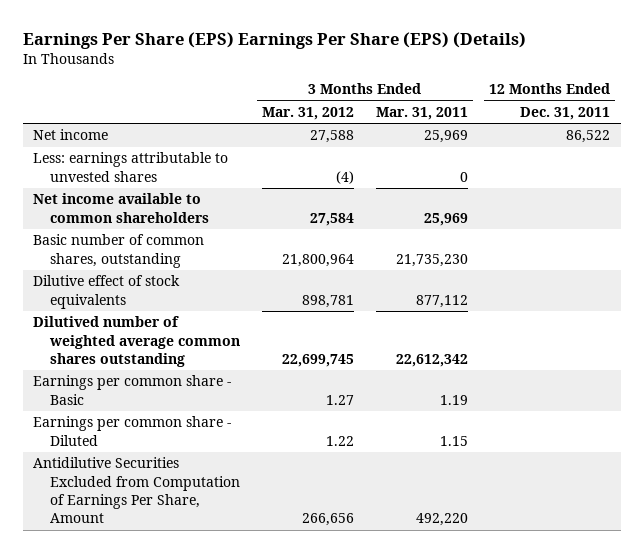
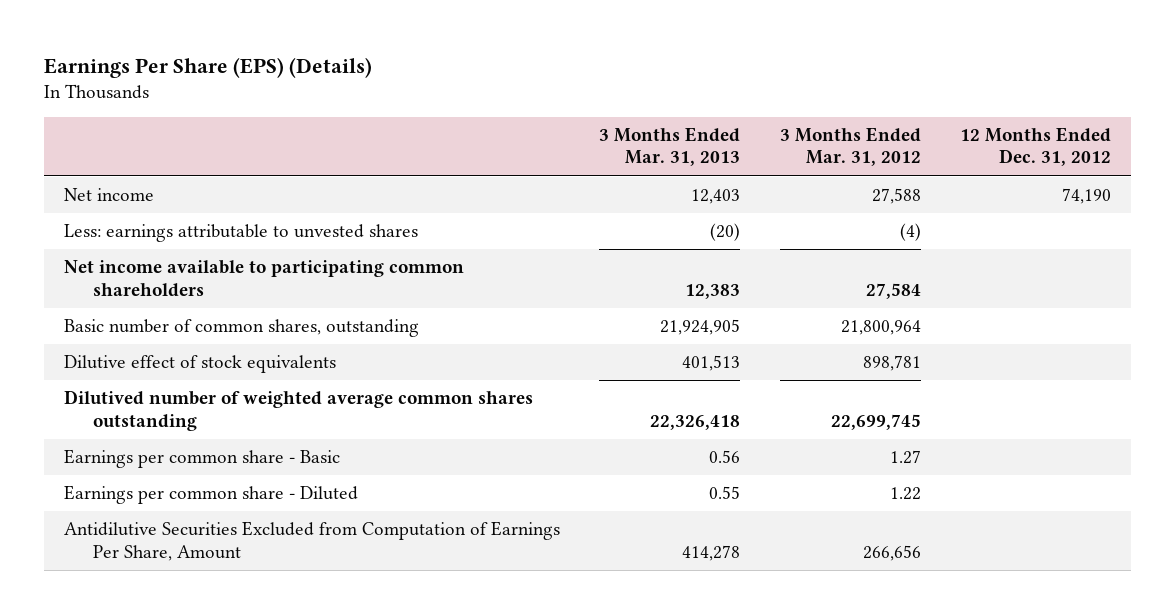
- Earnings Per Share (EPS) Earnings Per Share (EPS) (Details)
+ Earnings Per Share (EPS) (Details)
- | 3 Months Ended Mar. 31, 2012 | 3 Months Ended Mar. 31, 2011 | 12 Months Ended Dec. 31, 2011
+ | 3 Months Ended Mar. 31, 2013 | 3 Months Ended Mar. 31, 2012 | 12 Months Ended Dec. 31, 2012
- Net income available to common shareholders | 27,584 | 25,969 |
+ Net income available to participating common shareholders | 12,383 | 27,584 |

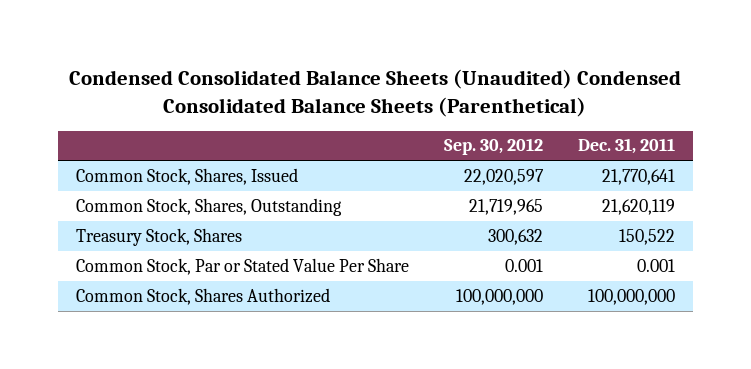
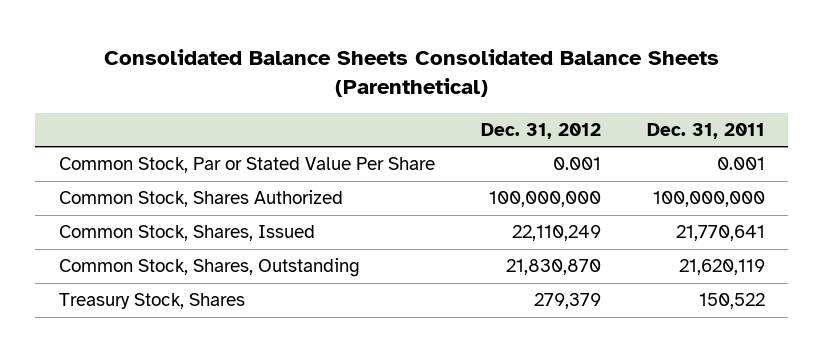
- Condensed Consolidated Balance Sheets (Unaudited) Condensed Consolidated Balance Sheets (Parenthetical)
+ Consolidated Balance Sheets Consolidated Balance Sheets (Parenthetical)
- | Sep. 30, 2012 | Dec. 31, 2011
+ | Dec. 31, 2012 | Dec. 31, 2011
moved up: Common Stock, Par or Stated Value Per Share | 0.001 | 0.001
moved up: Common Stock, Shares Authorized | 100,000,000 | 100,000,000

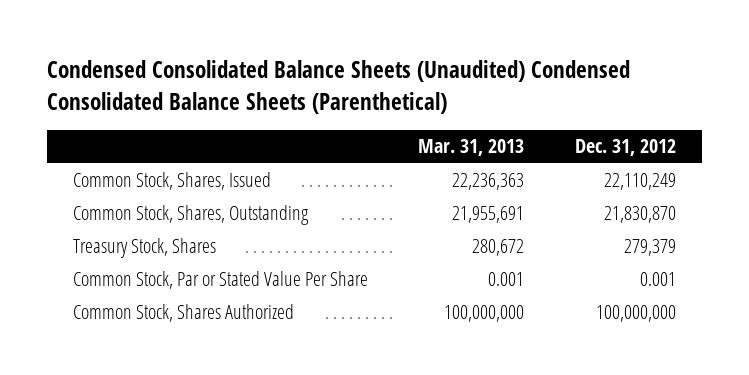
- Consolidated Balance Sheets Consolidated Balance Sheets (Parenthetical)
+ Condensed Consolidated Balance Sheets (Unaudited) Condensed Consolidated Balance Sheets (Parenthetical)
- | Dec. 31, 2012 | Dec. 31, 2011
+ | Mar. 31, 2013 | Dec. 31, 2012
moved down: Common Stock, Par or Stated Value Per Share | 0.001 | 0.001
moved down: Common Stock, Shares Authorized | 100,000,000 | 100,000,000

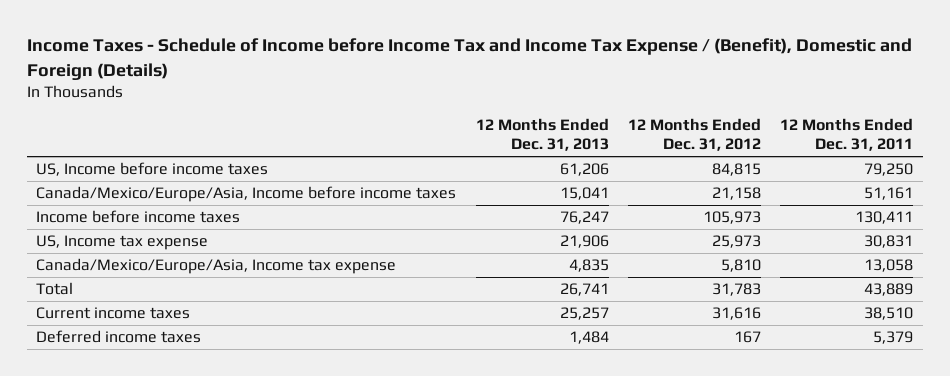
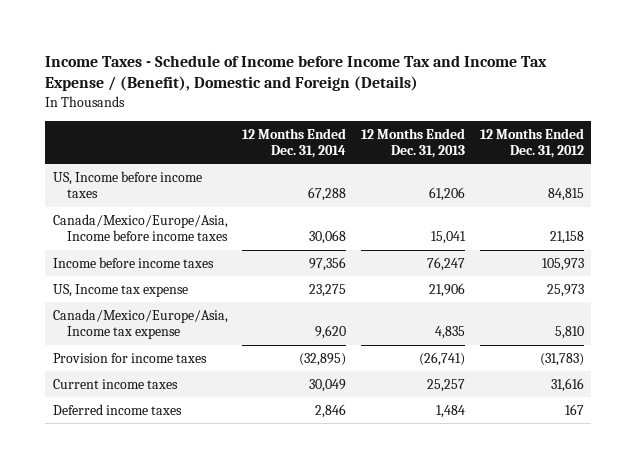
- | 12 Months Ended Dec. 31, 2013 | 12 Months Ended Dec. 31, 2012 | 12 Months Ended Dec. 31, 2011
+ | 12 Months Ended Dec. 31, 2014 | 12 Months Ended Dec. 31, 2013 | 12 Months Ended Dec. 31, 2012
- Total | 26,741 | 31,783 | 43,889
+ Provision for income taxes | (32,895) | (26,741) | (31,783)

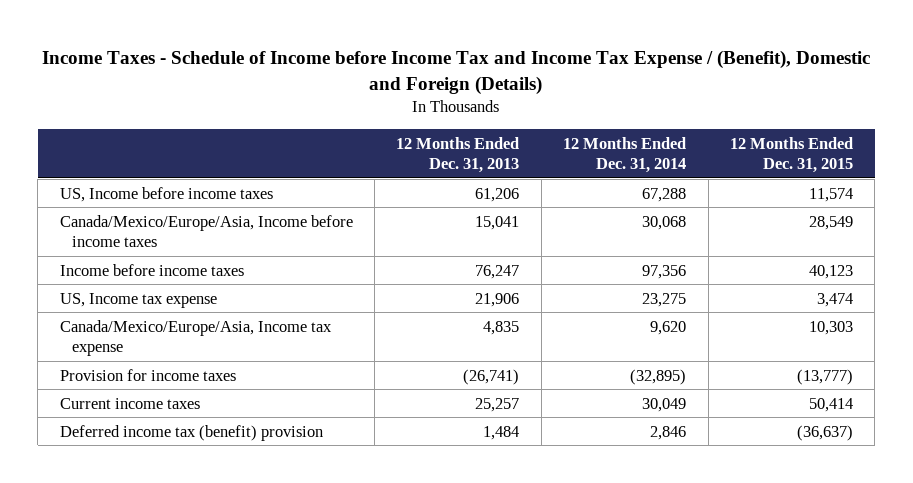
- | 12 Months Ended Dec. 31, 2014 | 12 Months Ended Dec. 31, 2013 | 12 Months Ended Dec. 31, 2012
+ | 12 Months Ended Dec. 31, 2013 | 12 Months Ended Dec. 31, 2014 | 12 Months Ended Dec. 31, 2015
- Deferred income taxes | 2,846 | 1,484 | 167
+ Deferred income tax (benefit) provision | 1,484 | 2,846 | (36,637)

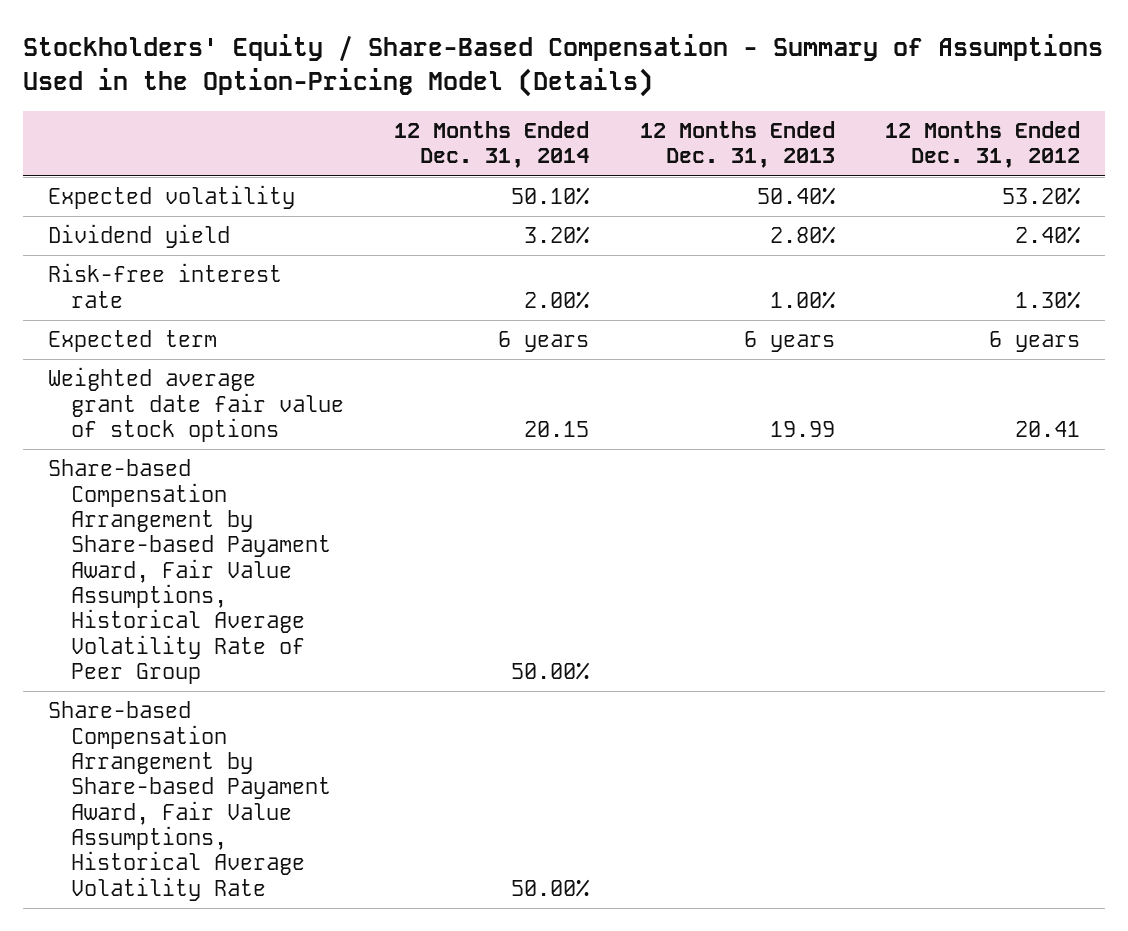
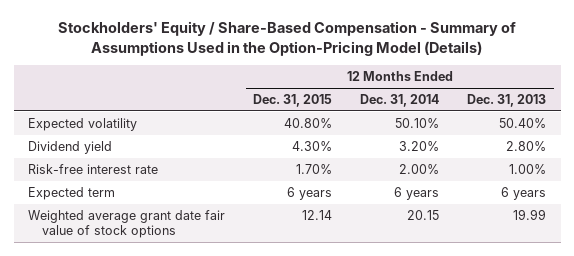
- | 12 Months Ended Dec. 31, 2014 | 12 Months Ended Dec. 31, 2013 | 12 Months Ended Dec. 31, 2012
+ | 12 Months Ended Dec. 31, 2015 | 12 Months Ended Dec. 31, 2014 | 12 Months Ended Dec. 31, 2013
- Share-based Compensation Arrangement by Share-based Payament Award, Fair Value Assumptions, Historical Average Volatility Rate of Peer Group | 50.00% | |
- Share-based Compensation Arrangement by Share-based Payament Award, Fair Value Assumptions, Historical Average Volatility Rate | 50.00% | |

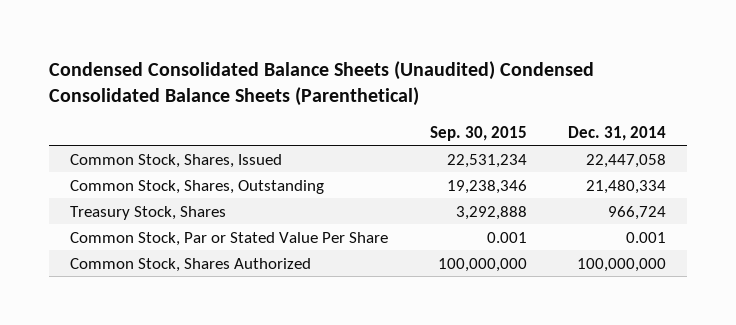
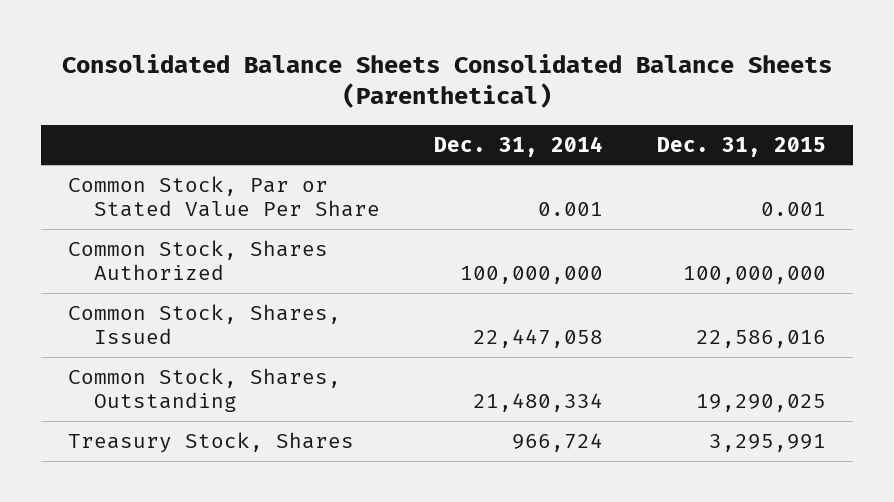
- Condensed Consolidated Balance Sheets (Unaudited) Condensed Consolidated Balance Sheets (Parenthetical)
+ Consolidated Balance Sheets Consolidated Balance Sheets (Parenthetical)
- | Sep. 30, 2015 | Dec. 31, 2014
+ | Dec. 31, 2014 | Dec. 31, 2015
moved up: Common Stock, Par or Stated Value Per Share | 0.001 | 0.001
moved up: Common Stock, Shares Authorized | 100,000,000 | 100,000,000

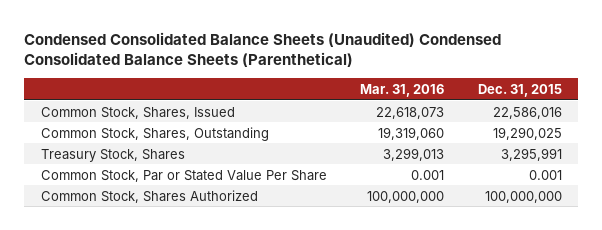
- Consolidated Balance Sheets Consolidated Balance Sheets (Parenthetical)
+ Condensed Consolidated Balance Sheets (Unaudited) Condensed Consolidated Balance Sheets (Parenthetical)
- | Dec. 31, 2014 | Dec. 31, 2015
+ | Mar. 31, 2016 | Dec. 31, 2015
moved down: Common Stock, Par or Stated Value Per Share | 0.001 | 0.001
moved down: Common Stock, Shares Authorized | 100,000,000 | 100,000,000

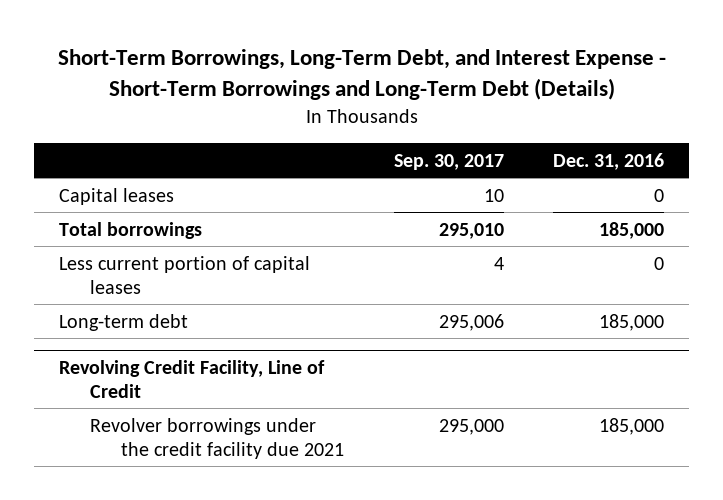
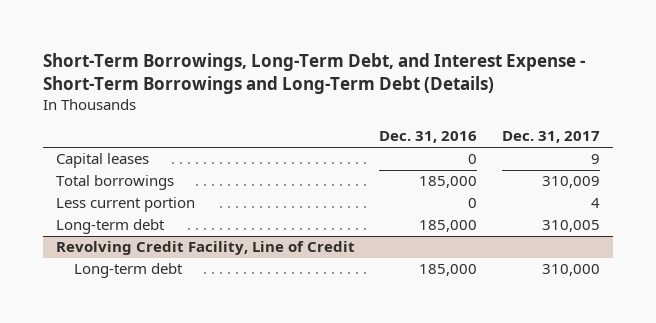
- | Sep. 30, 2017 | Dec. 31, 2016
+ | Dec. 31, 2016 | Dec. 31, 2017
- Less current portion of capital leases | 4 | 0
+ Less current portion | 0 | 4
@ Revolving Credit Facility, Line of Credit
- Revolver borrowings under the credit facility due 2021 | 295,000 | 185,000
+ Long-term debt | 185,000 | 310,000

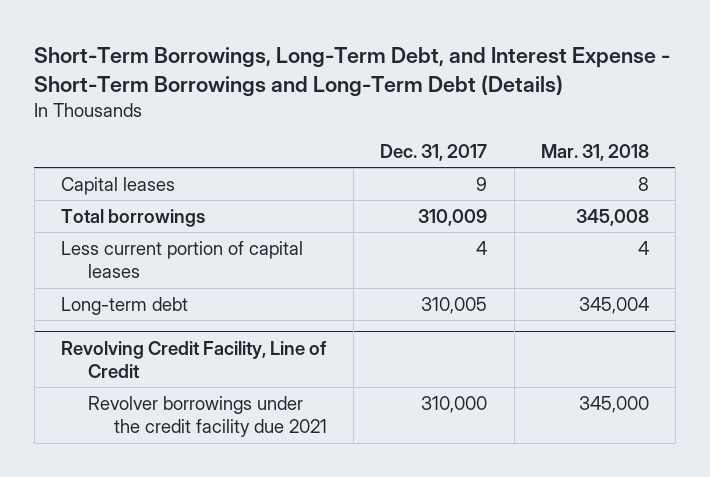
- | Dec. 31, 2016 | Dec. 31, 2017
+ | Dec. 31, 2017 | Mar. 31, 2018
- Less current portion | 0 | 4
+ Less current portion of capital leases | 4 | 4
@ Revolving Credit Facility, Line of Credit
- Long-term debt | 185,000 | 310,000
+ Revolver borrowings under the credit facility due 2021 | 310,000 | 345,000

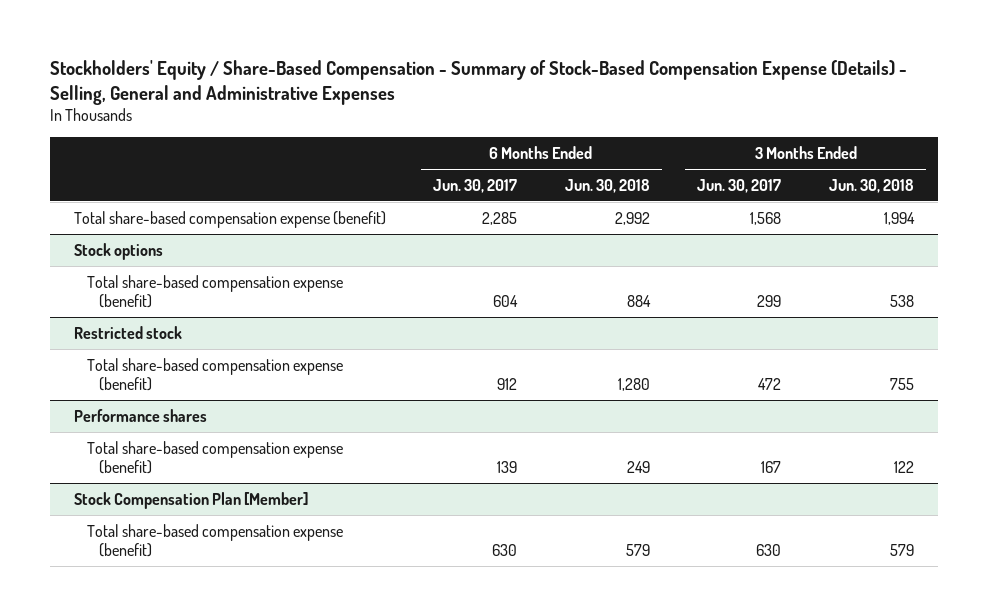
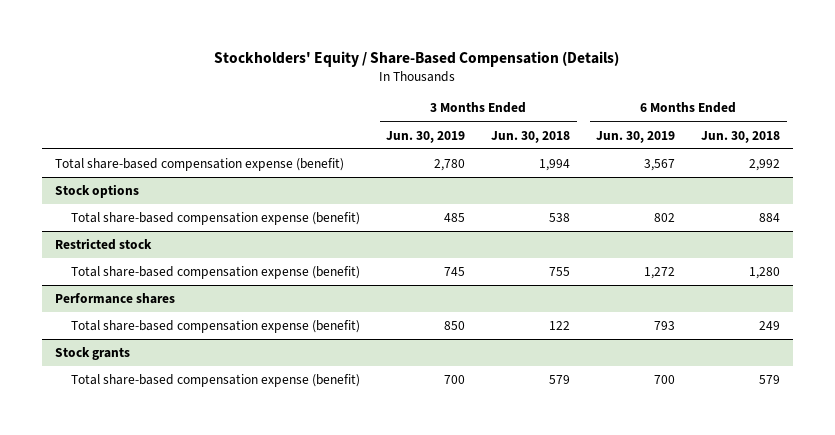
- Stockholders' Equity / Share-Based Compensation - Summary of Stock-Based Compensation Expense (Details) - Selling, General and Administrative Expenses
+ Stockholders' Equity / Share-Based Compensation (Details)
- | 6 Months Ended Jun. 30, 2017 | 6 Months Ended Jun. 30, 2018 | 3 Months Ended Jun. 30, 2017 | 3 Months Ended Jun. 30, 2018
+ | 3 Months Ended Jun. 30, 2019 | 3 Months Ended Jun. 30, 2018 | 6 Months Ended Jun. 30, 2019 | 6 Months Ended Jun. 30, 2018
- Stock Compensation Plan [Member]
+ Stock grants

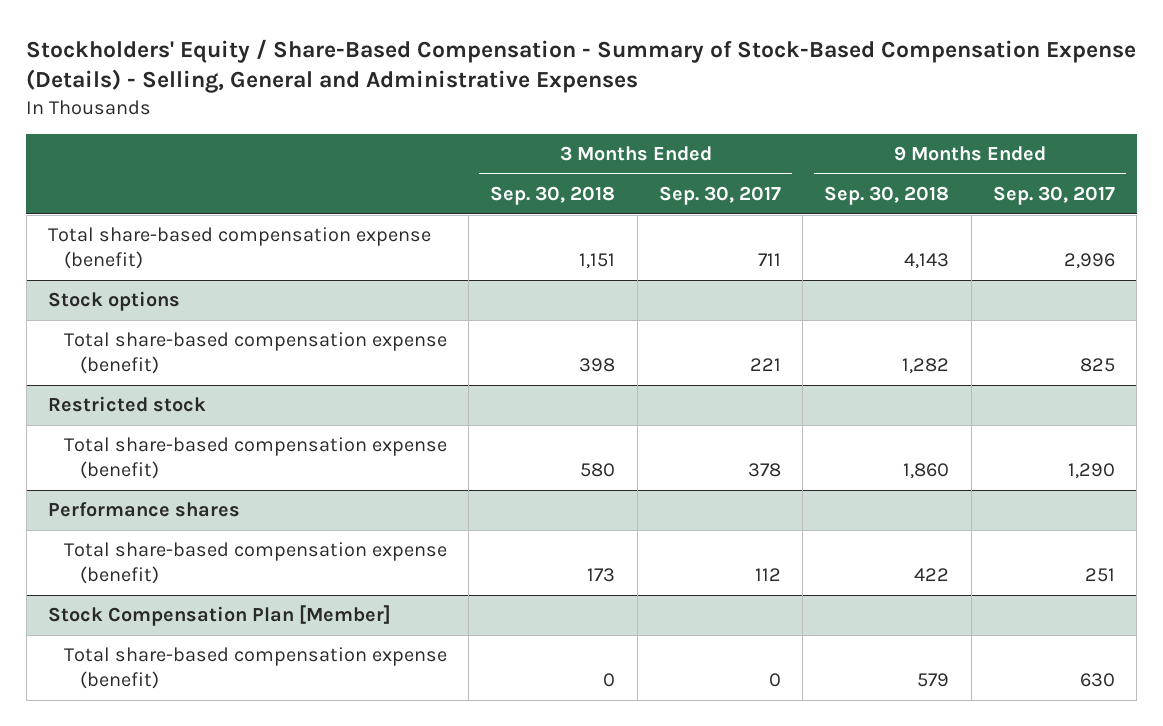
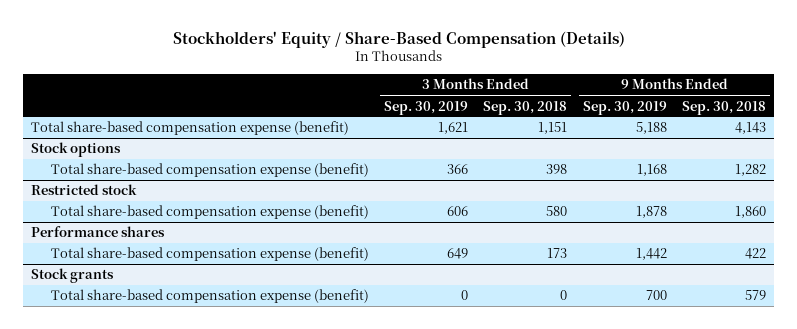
- Stockholders' Equity / Share-Based Compensation - Summary of Stock-Based Compensation Expense (Details) - Selling, General and Administrative Expenses
+ Stockholders' Equity / Share-Based Compensation (Details)
- | 3 Months Ended Sep. 30, 2018 | 3 Months Ended Sep. 30, 2017 | 9 Months Ended Sep. 30, 2018 | 9 Months Ended Sep. 30, 2017
+ | 3 Months Ended Sep. 30, 2019 | 3 Months Ended Sep. 30, 2018 | 9 Months Ended Sep. 30, 2019 | 9 Months Ended Sep. 30, 2018
- Stock Compensation Plan [Member]
+ Stock grants

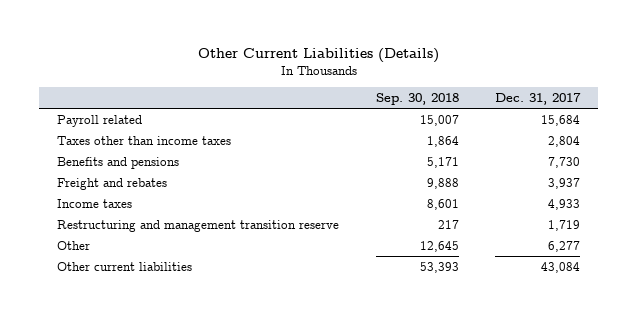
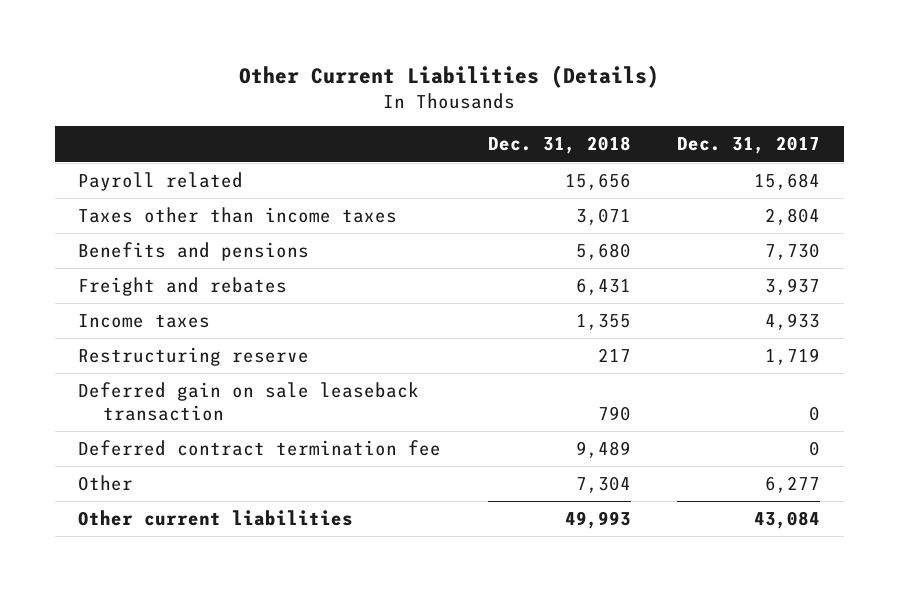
- | Sep. 30, 2018 | Dec. 31, 2017
+ | Dec. 31, 2018 | Dec. 31, 2017
- Restructuring and management transition reserve | 217 | 1,719
+ Restructuring reserve | 217 | 1,719
+ Deferred gain on sale leaseback transaction | 790 | 0
+ Deferred contract termination fee | 9,489 | 0

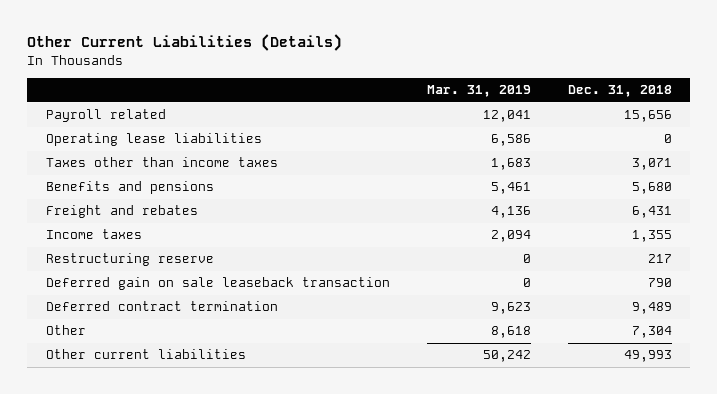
- | Dec. 31, 2018 | Dec. 31, 2017
+ | Mar. 31, 2019 | Dec. 31, 2018
+ Operating lease liabilities | 6,586 | 0
- Deferred contract termination fee | 9,489 | 0
+ Deferred contract termination | 9,623 | 9,489

